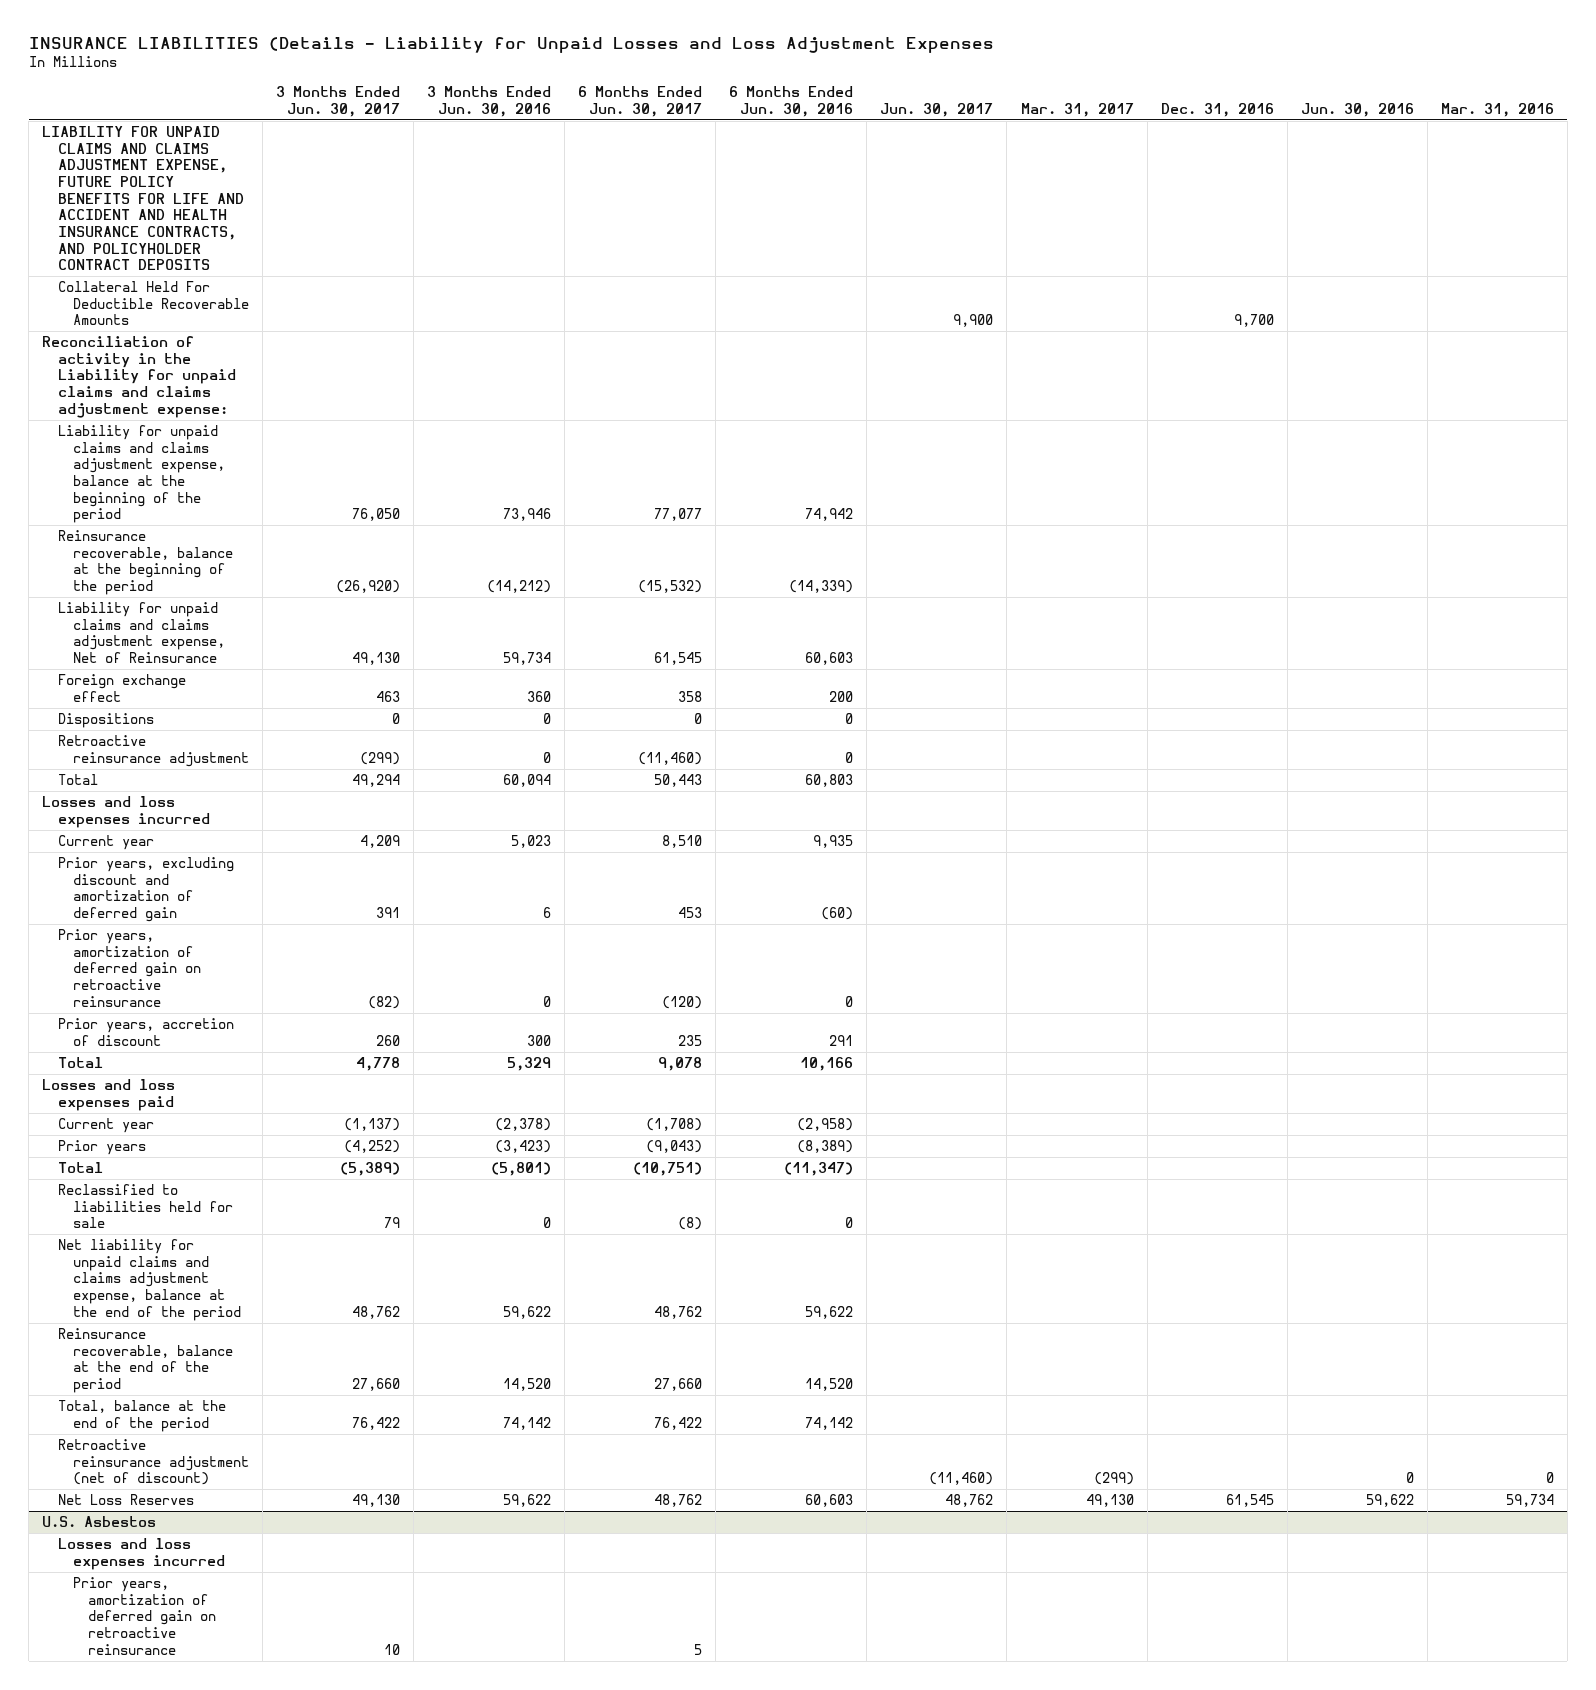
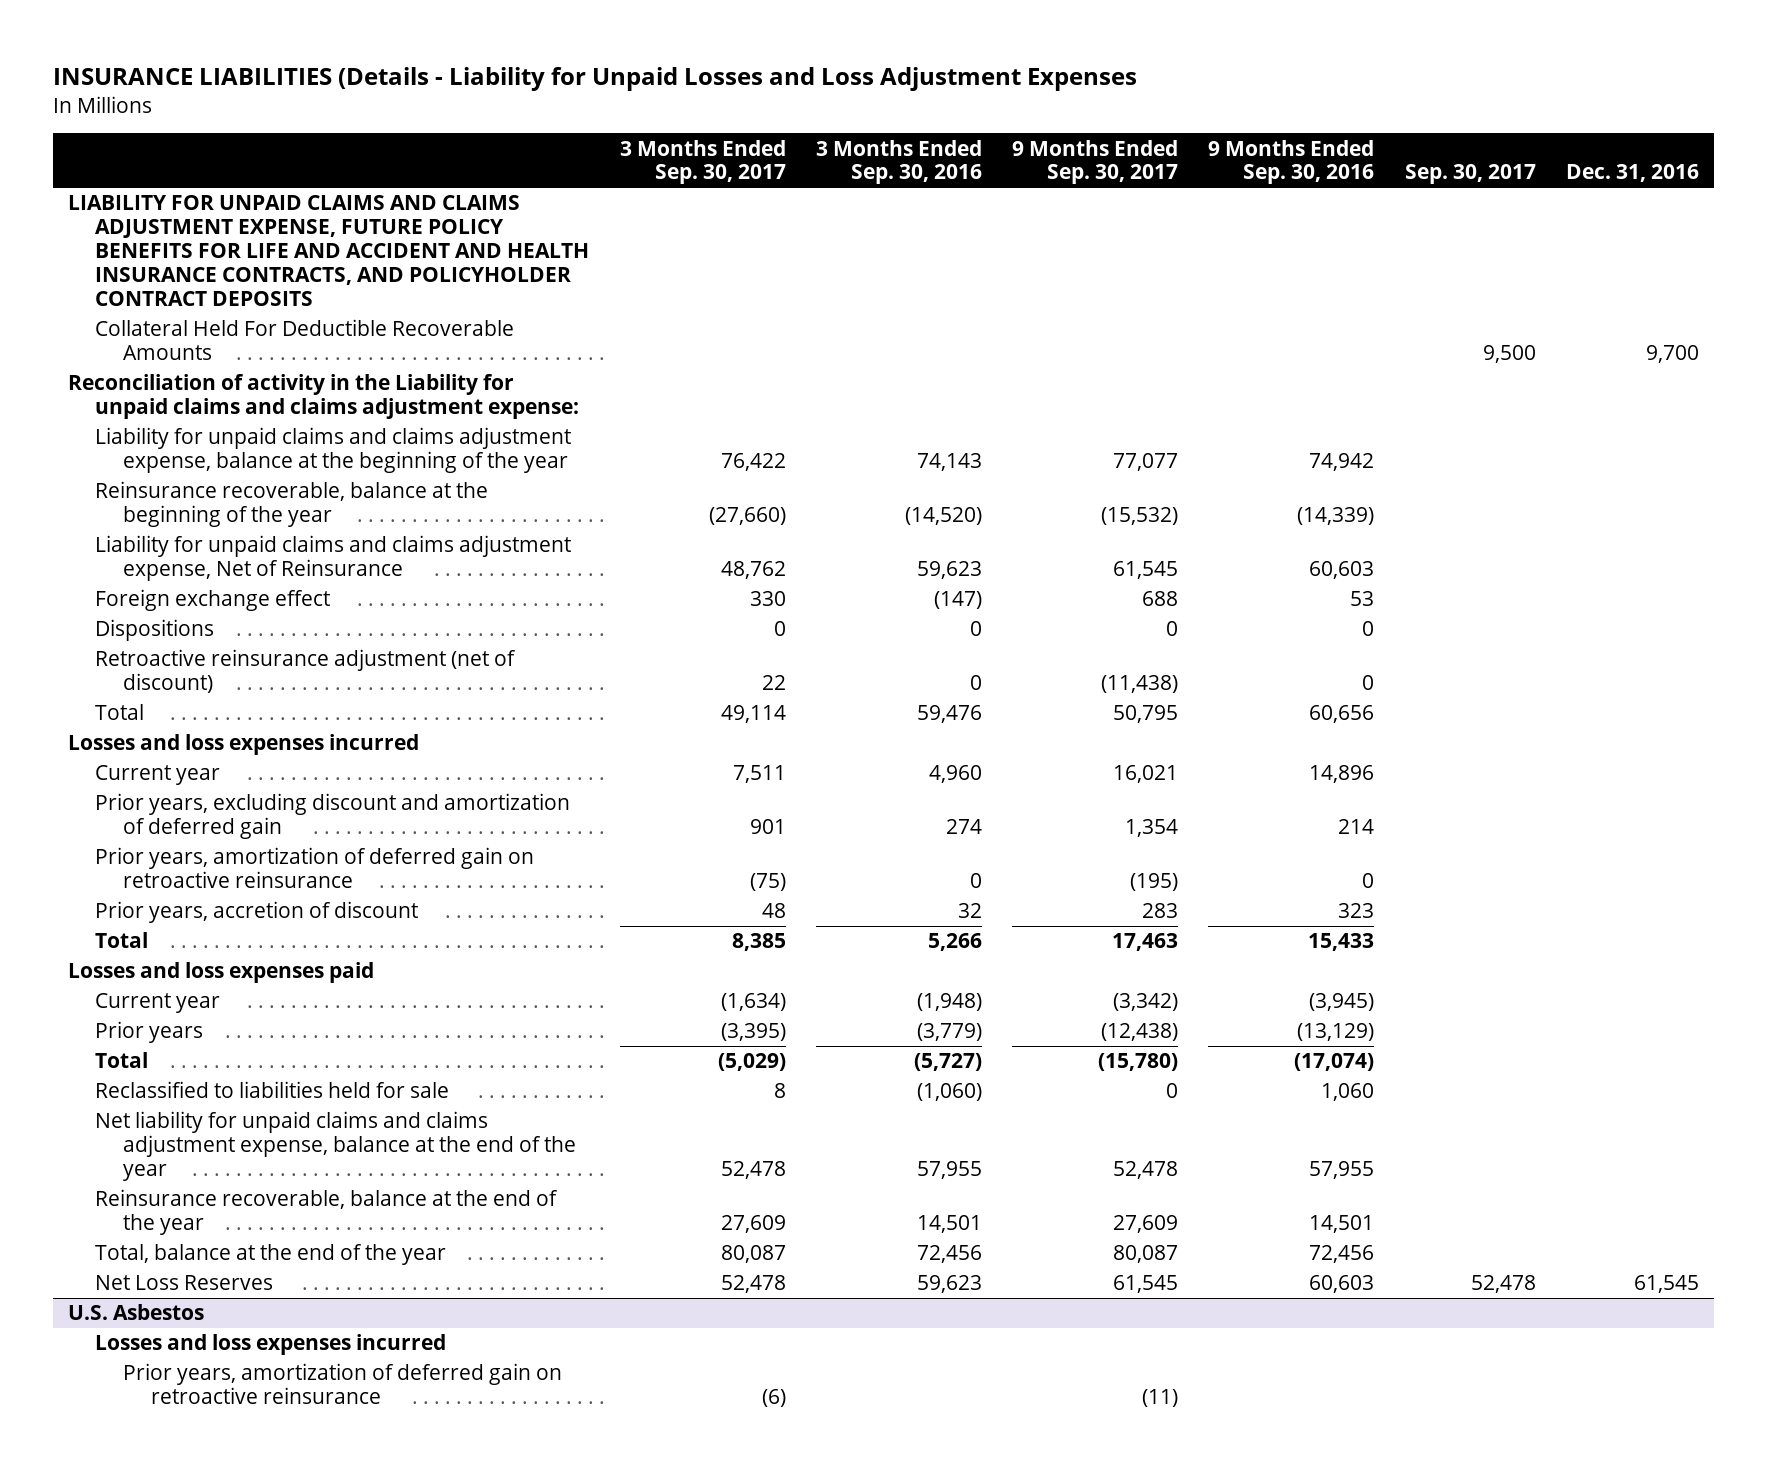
- | 3 Months Ended Jun. 30, 2017 | 3 Months Ended Jun. 30, 2016 | 6 Months Ended Jun. 30, 2017 | 6 Months Ended Jun. 30, 2016 | Jun. 30, 2017 | Mar. 31, 2017 | Dec. 31, 2016 | Jun. 30, 2016 | Mar. 31, 2016
+ | 3 Months Ended Sep. 30, 2017 | 3 Months Ended Sep. 30, 2016 | 9 Months Ended Sep. 30, 2017 | 9 Months Ended Sep. 30, 2016 | Sep. 30, 2017 | Dec. 31, 2016
- Liability for unpaid claims and claims adjustment expense, balance at the beginning of the period | 76,050 | 73,946 | 77,077 | 74,942 | | | | |
- Reinsurance recoverable, balance at the beginning of the period | (26,920) | (14,212) | (15,532) | (14,339) | | | | |
+ Liability for unpaid claims and claims adjustment expense, balance at the beginning of the year | 76,422 | 74,143 | 77,077 | 74,942 | |
+ Reinsurance recoverable, balance at the beginning of the year | (27,660) | (14,520) | (15,532) | (14,339) | |
- Retroactive reinsurance adjustment | (299) | 0 | (11,460) | 0 | | | | |
moved up: Retroactive reinsurance adjustment (net of discount) | 22 | 0 | (11,438) | 0 | |
- Net liability for unpaid claims and claims adjustment expense, balance at the end of the period | 48,762 | 59,622 | 48,762 | 59,622 | | | | |
- Reinsurance recoverable, balance at the end of the period | 27,660 | 14,520 | 27,660 | 14,520 | | | | |
- Total, balance at the end of the period | 76,422 | 74,142 | 76,422 | 74,142 | | | | |
+ Net liability for unpaid claims and claims adjustment expense, balance at the end of the year | 52,478 | 57,955 | 52,478 | 57,955 | |
+ Reinsurance recoverable, balance at the end of the year | 27,609 | 14,501 | 27,609 | 14,501 | |
+ Total, balance at the end of the year | 80,087 | 72,456 | 80,087 | 72,456 | |

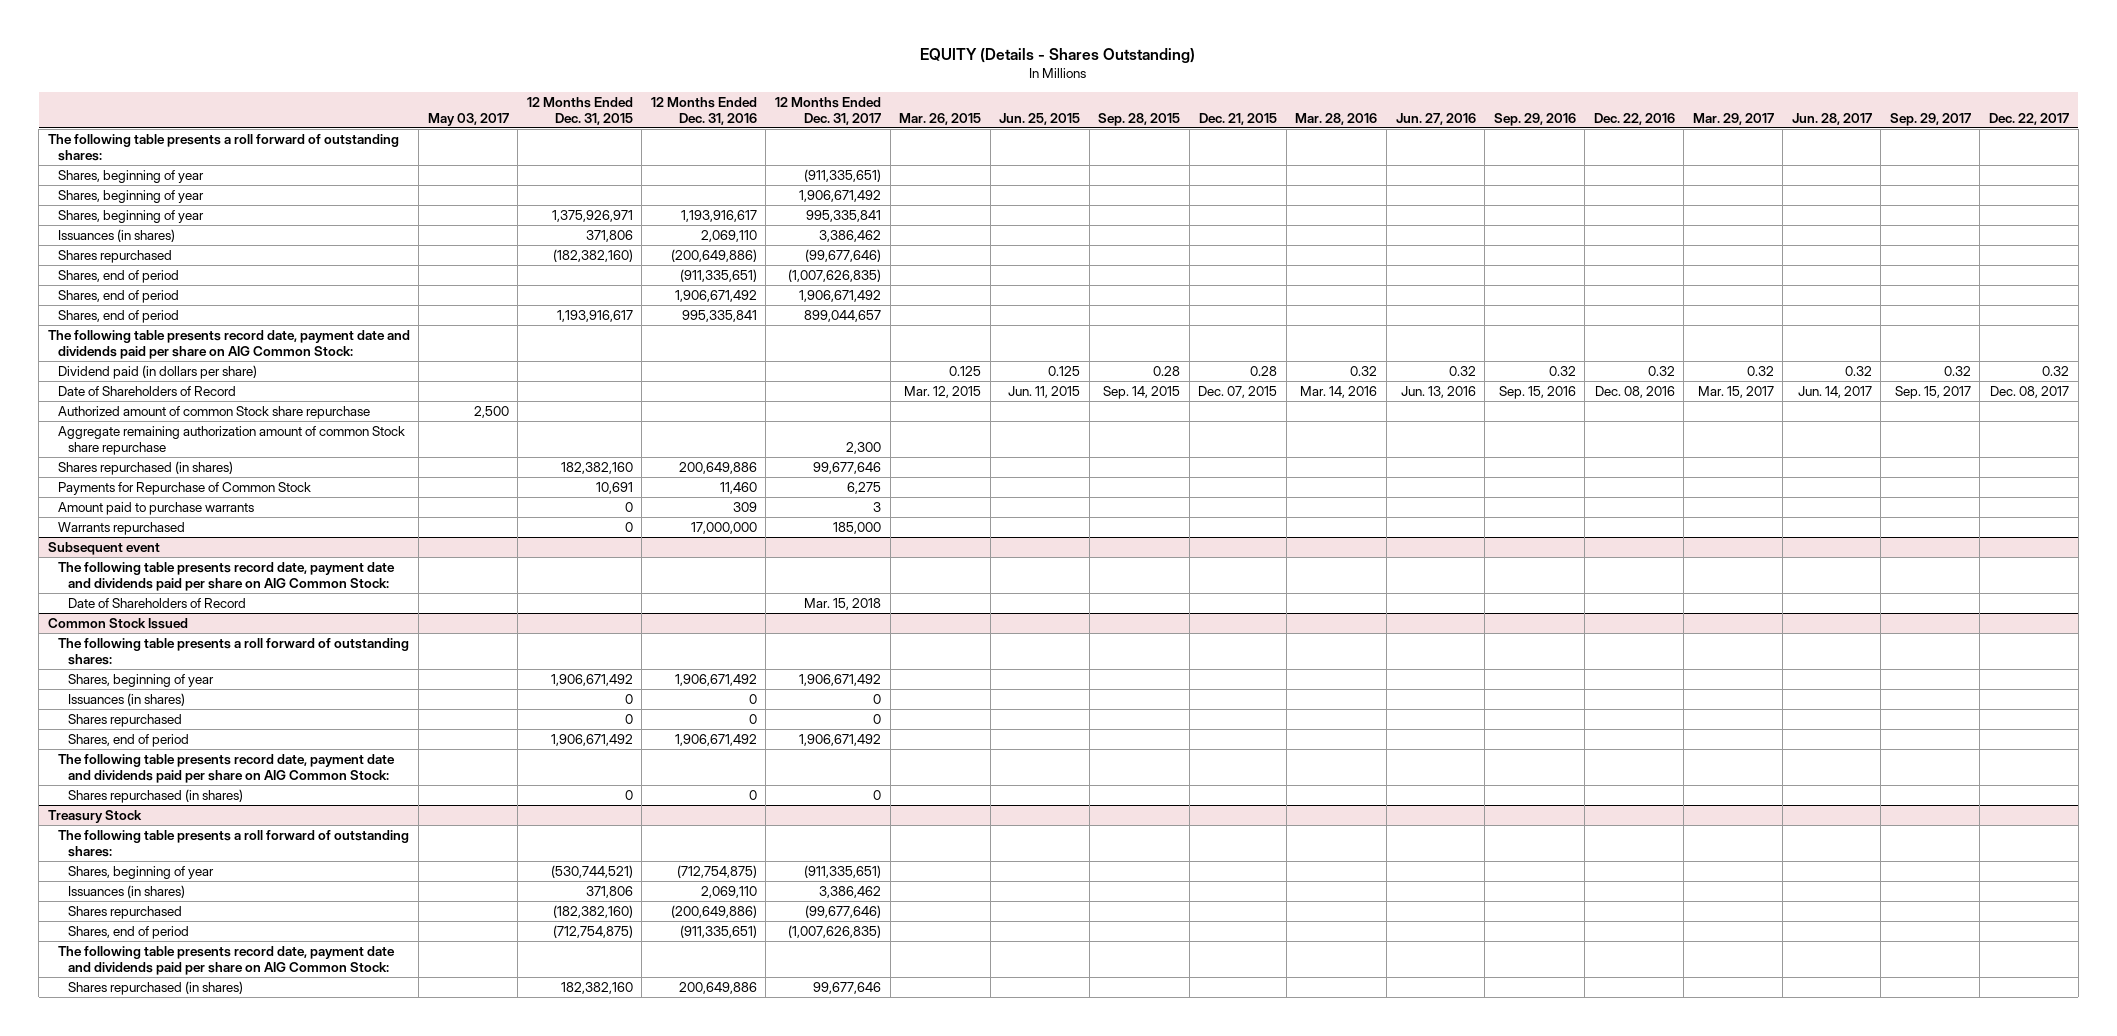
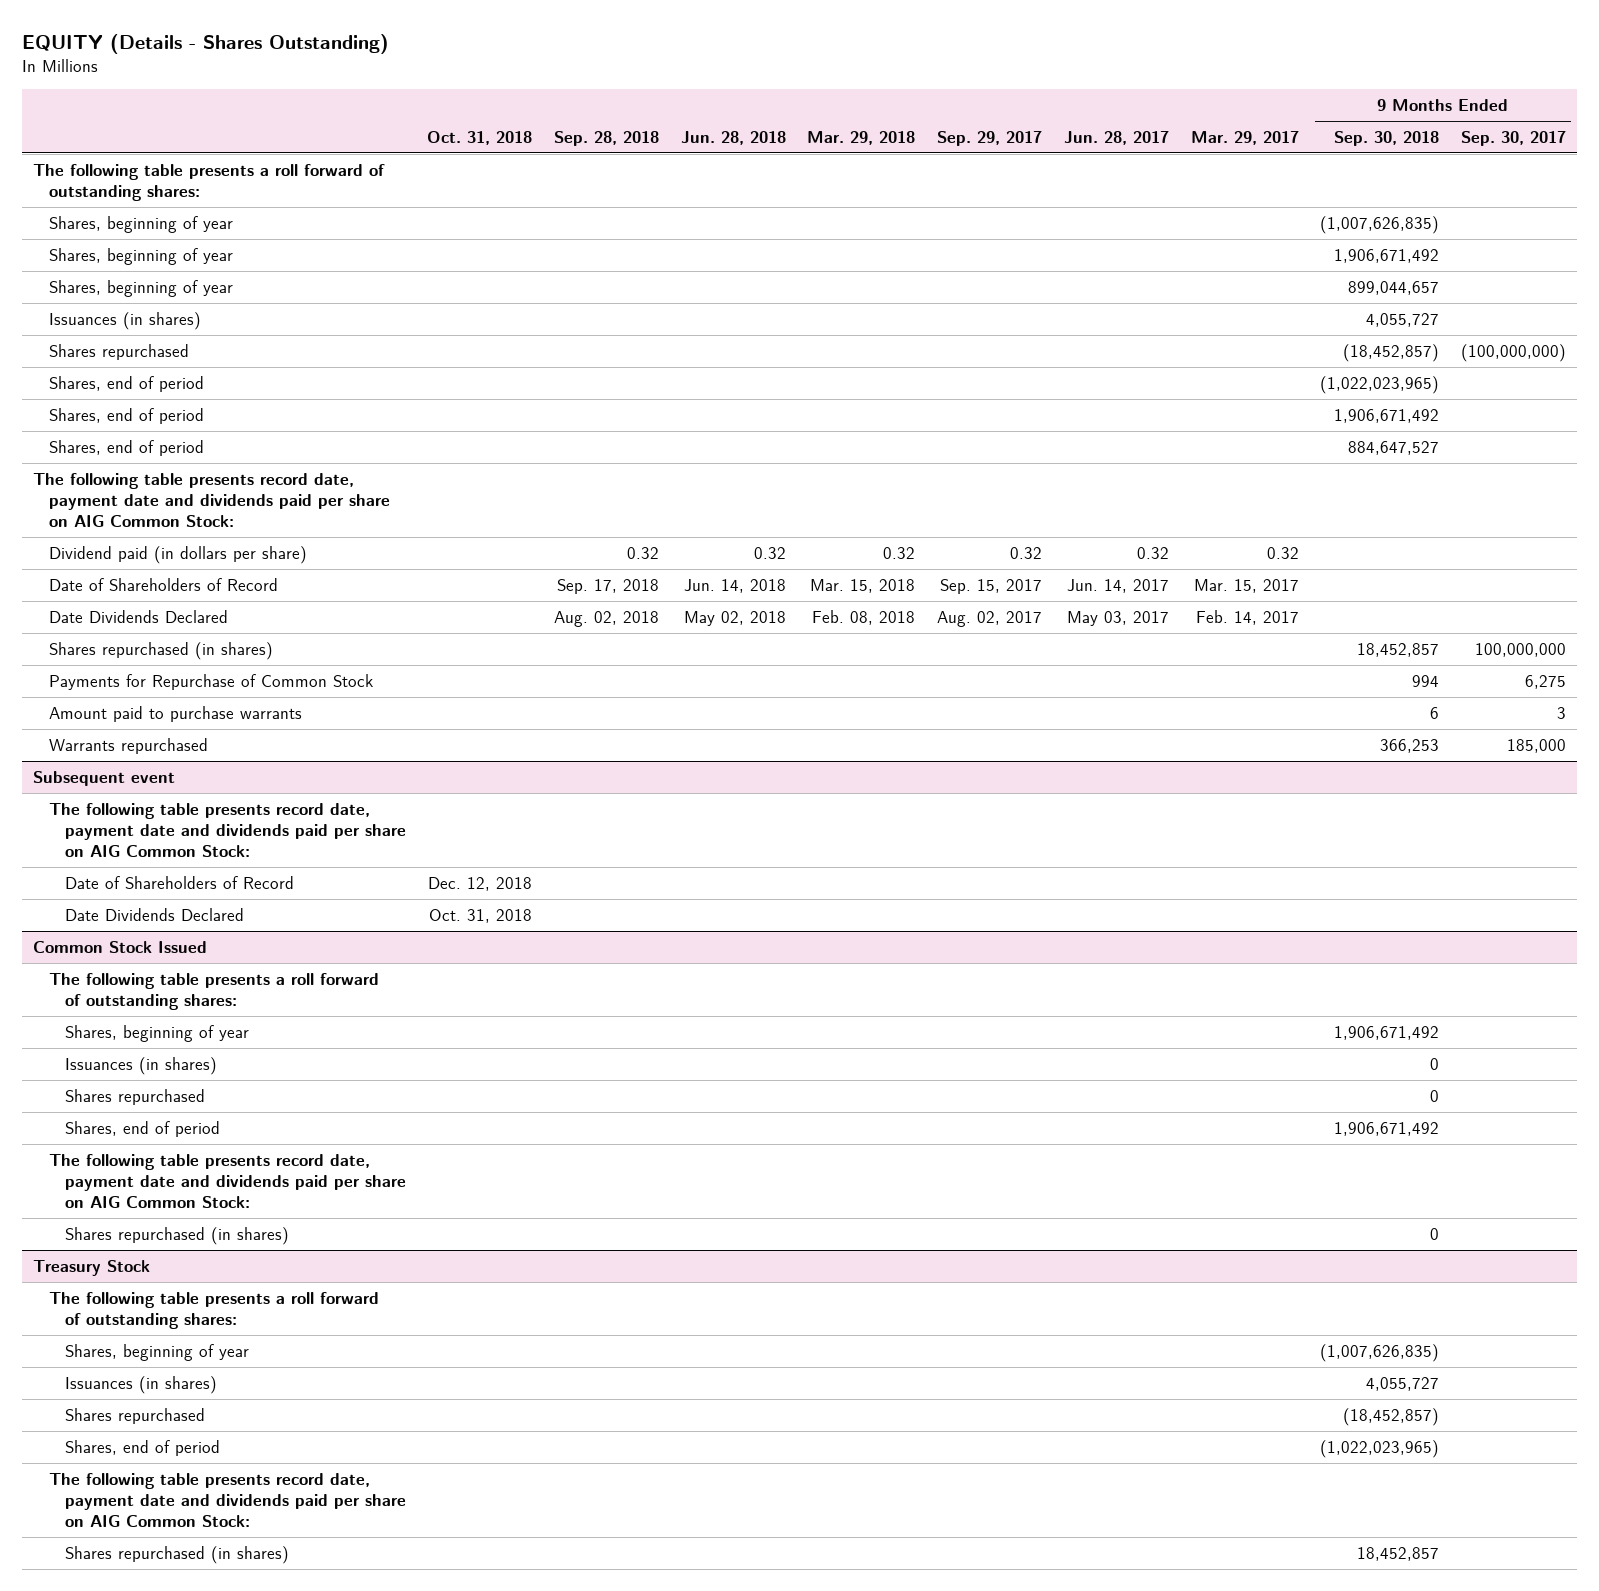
- | May 03, 2017 | 12 Months Ended Dec. 31, 2015 | 12 Months Ended Dec. 31, 2016 | 12 Months Ended Dec. 31, 2017 | Mar. 26, 2015 | Jun. 25, 2015 | Sep. 28, 2015 | Dec. 21, 2015 | Mar. 28, 2016 | Jun. 27, 2016 | Sep. 29, 2016 | Dec. 22, 2016 | Mar. 29, 2017 | Jun. 28, 2017 | Sep. 29, 2017 | Dec. 22, 2017
+ | Oct. 31, 2018 | Sep. 28, 2018 | Jun. 28, 2018 | Mar. 29, 2018 | Sep. 29, 2017 | Jun. 28, 2017 | Mar. 29, 2017 | 9 Months Ended Sep. 30, 2018 | 9 Months Ended Sep. 30, 2017
- Authorized amount of common Stock share repurchase | 2,500 | | | | | | | | | | | | | | |
- Aggregate remaining authorization amount of common Stock share repurchase | | | | 2,300 | | | | | | | | | | | |
+ Date Dividends Declared | | Aug. 02, 2018 | May 02, 2018 | Feb. 08, 2018 | Aug. 02, 2017 | May 03, 2017 | Feb. 14, 2017 | |
@ Subsequent event
+ Date Dividends Declared | Oct. 31, 2018 | | | | | | | |

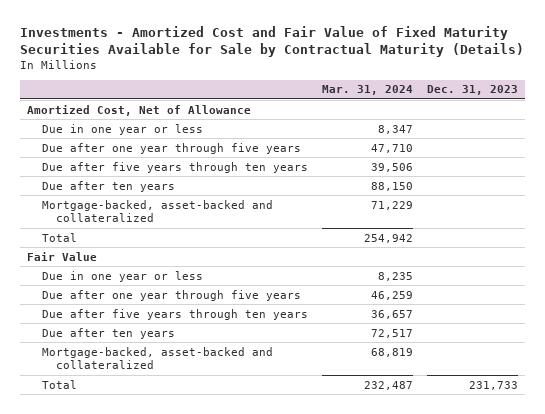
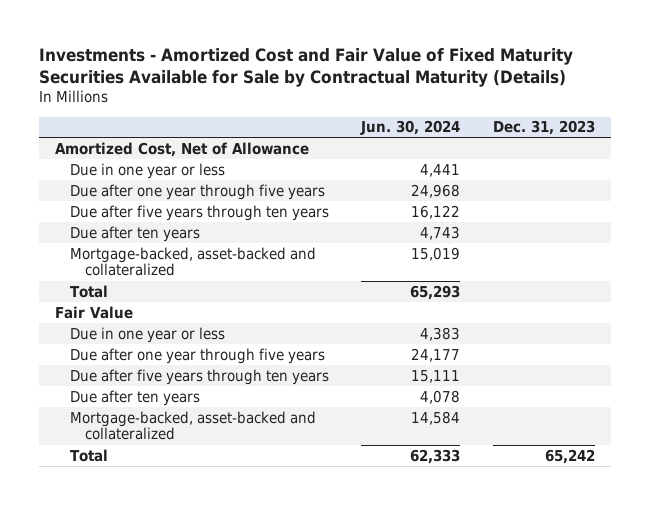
- | Mar. 31, 2024 | Dec. 31, 2023
+ | Jun. 30, 2024 | Dec. 31, 2023
- Total | 232,487 | 231,733
+ Total | 62,333 | 65,242

